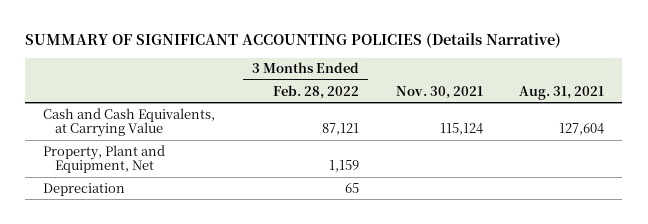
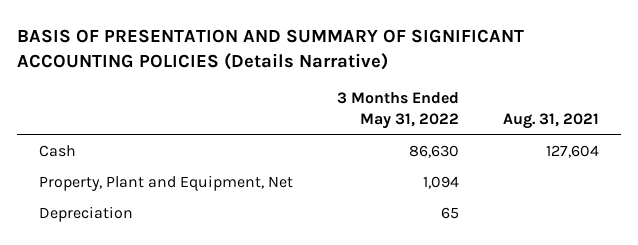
- SUMMARY OF SIGNIFICANT ACCOUNTING POLICIES (Details Narrative)
+ BASIS OF PRESENTATION AND SUMMARY OF SIGNIFICANT ACCOUNTING POLICIES (Details Narrative)
- | 3 Months Ended Feb. 28, 2022 | Nov. 30, 2021 | Aug. 31, 2021
+ | 3 Months Ended May 31, 2022 | Aug. 31, 2021
- Cash and Cash Equivalents, at Carrying Value | 87,121 | 115,124 | 127,604
+ Cash | 86,630 | 127,604

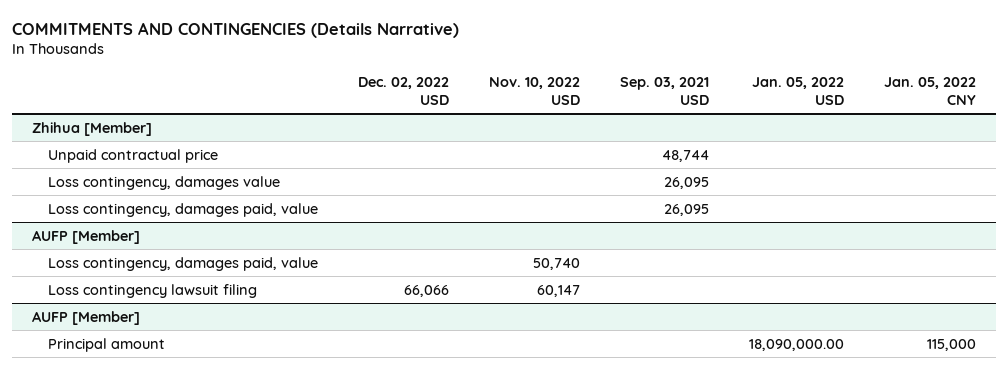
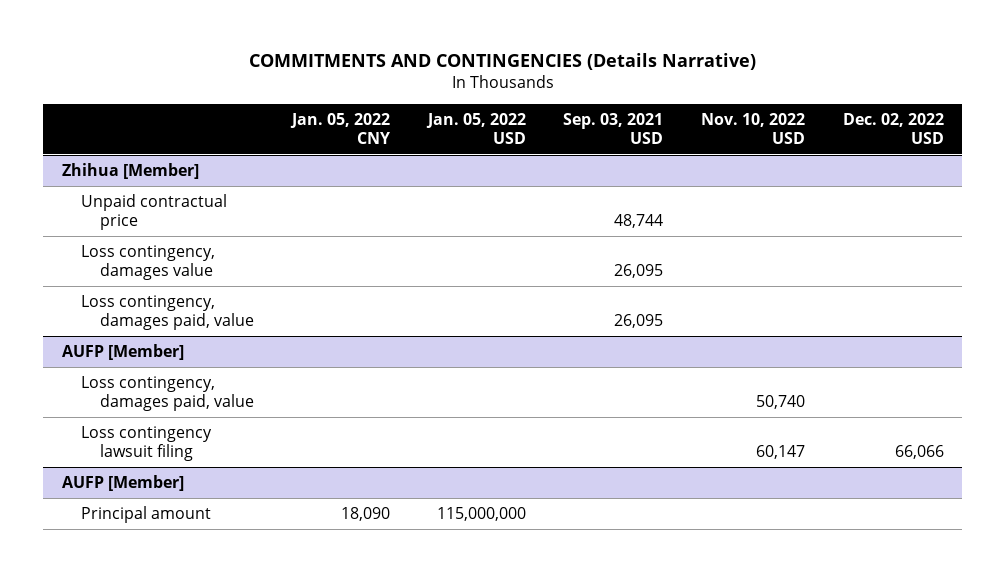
- | Dec. 02, 2022 USD | Nov. 10, 2022 USD | Sep. 03, 2021 USD | Jan. 05, 2022 USD | Jan. 05, 2022 CNY
+ | Jan. 05, 2022 CNY | Jan. 05, 2022 USD | Sep. 03, 2021 USD | Nov. 10, 2022 USD | Dec. 02, 2022 USD
@ AUFP [Member]
- Principal amount | | | | 18,090,000.00 | 115,000
+ Principal amount | 18,090 | 115,000,000 | | |

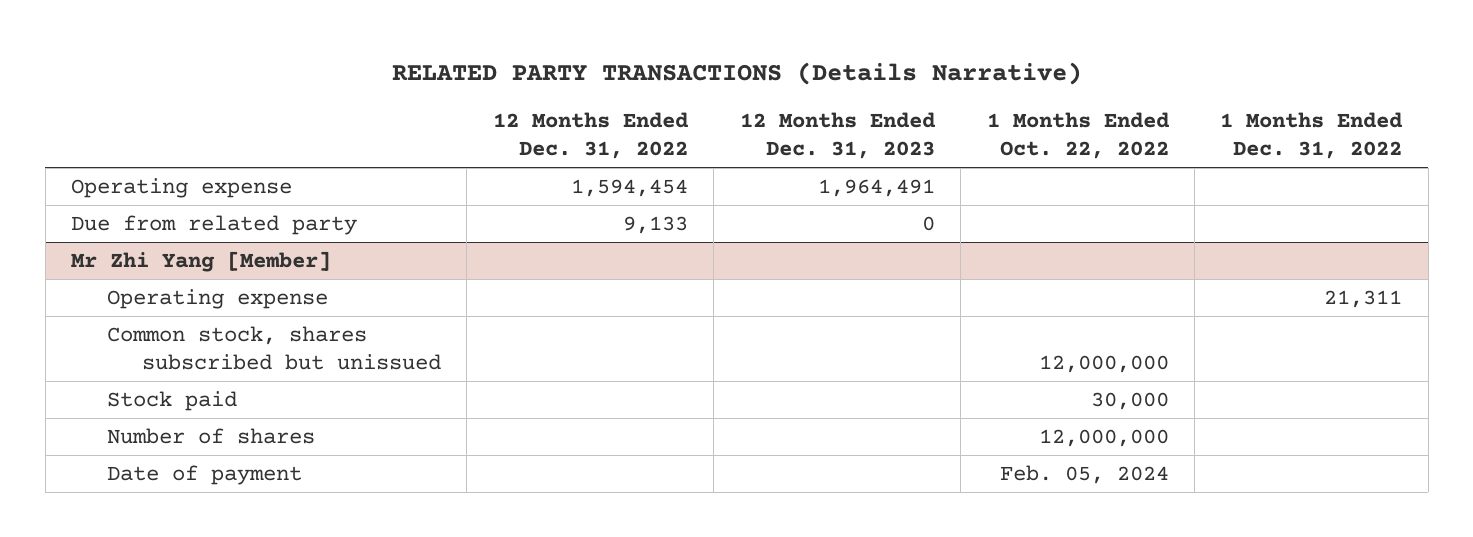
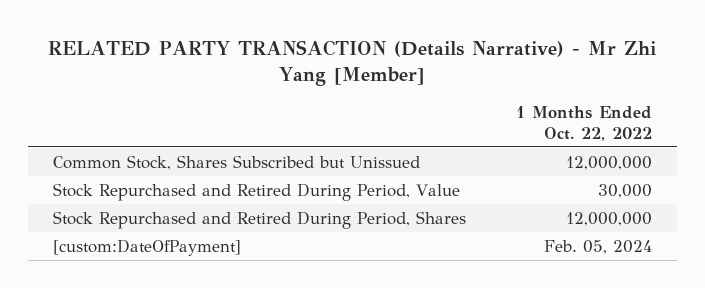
- RELATED PARTY TRANSACTIONS (Details Narrative)
+ RELATED PARTY TRANSACTION (Details Narrative) - Mr Zhi Yang [Member]
- | 12 Months Ended Dec. 31, 2022 | 12 Months Ended Dec. 31, 2023 | 1 Months Ended Oct. 22, 2022 | 1 Months Ended Dec. 31, 2022
+ | 1 Months Ended Oct. 22, 2022
- Operating expense | 1,594,454 | 1,964,491 | |
- Due from related party | 9,133 | 0 | |
- Mr Zhi Yang [Member]
- Operating expense | | | | 21,311
- Common stock, shares subscribed but unissued | | | 12,000,000 |
- Stock paid | | | 30,000 |
- Number of shares | | | 12,000,000 |
- Date of payment | | | Feb. 05, 2024 |
+ Common Stock, Shares Subscribed but Unissued | 12,000,000
+ Stock Repurchased and Retired During Period, Value | 30,000
+ Stock Repurchased and Retired During Period, Shares | 12,000,000
+ [custom:DateOfPayment] | Feb. 05, 2024

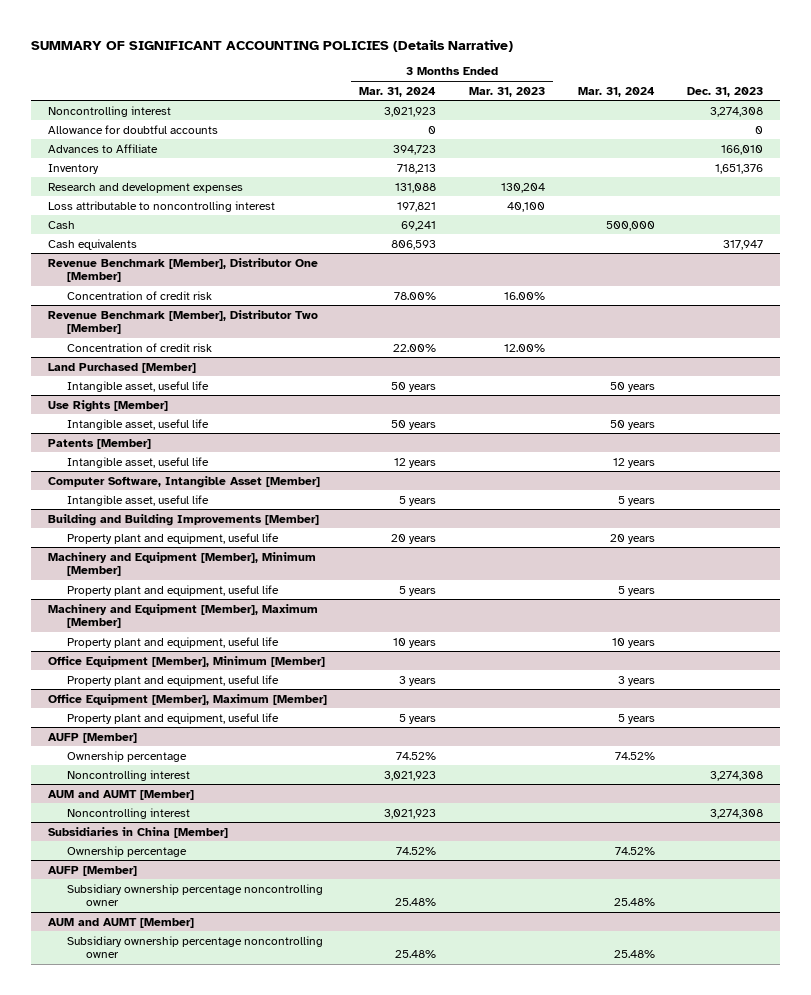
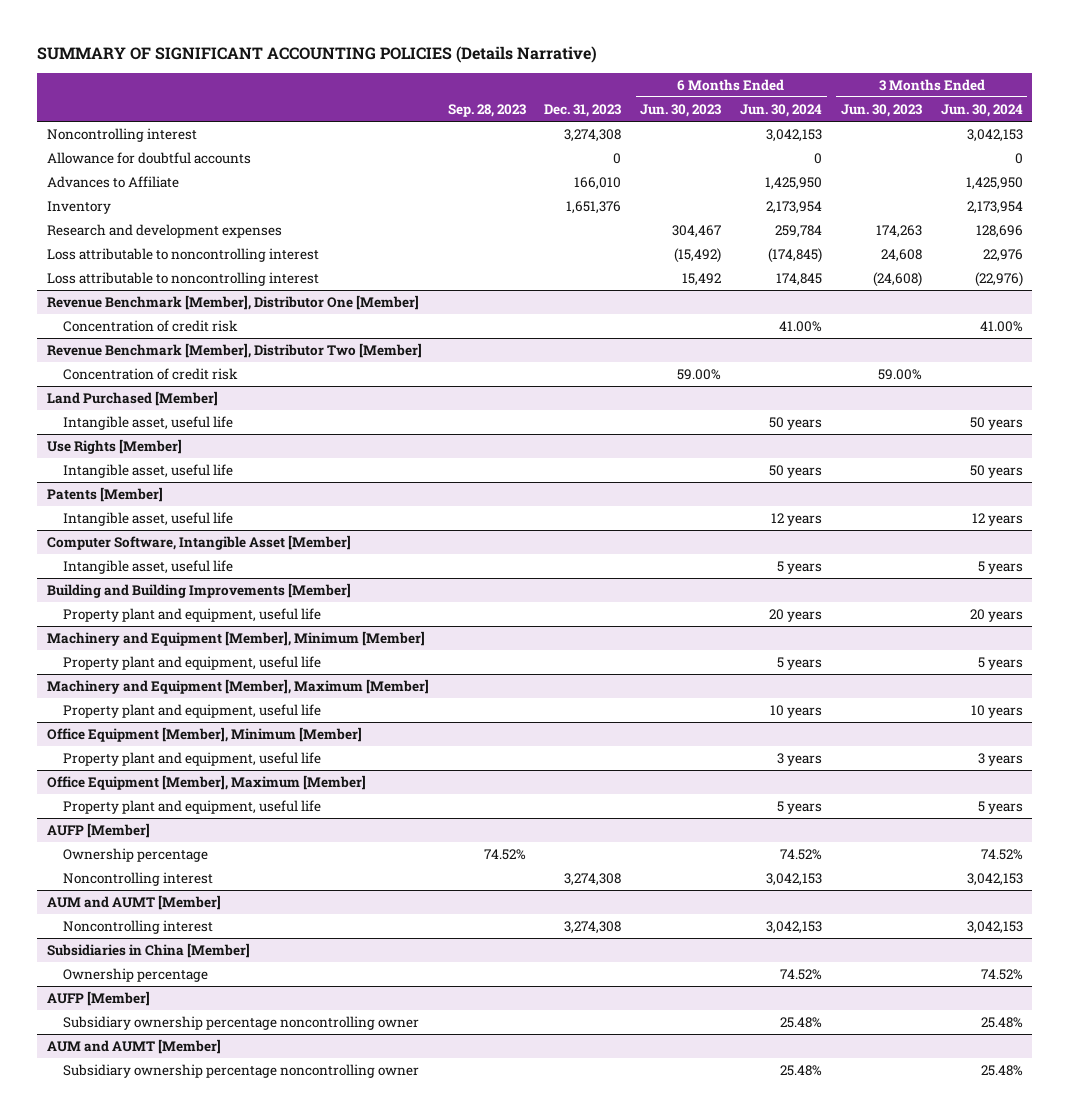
- | 3 Months Ended Mar. 31, 2024 | 3 Months Ended Mar. 31, 2023 | Mar. 31, 2024 | Dec. 31, 2023
+ | Sep. 28, 2023 | Dec. 31, 2023 | 6 Months Ended Jun. 30, 2023 | 6 Months Ended Jun. 30, 2024 | 3 Months Ended Jun. 30, 2023 | 3 Months Ended Jun. 30, 2024
- Cash | 69,241 | | 500,000 |
- Cash equivalents | 806,593 | | | 317,947
+ Loss attributable to noncontrolling interest | | | 15,492 | 174,845 | (24,608) | (22,976)

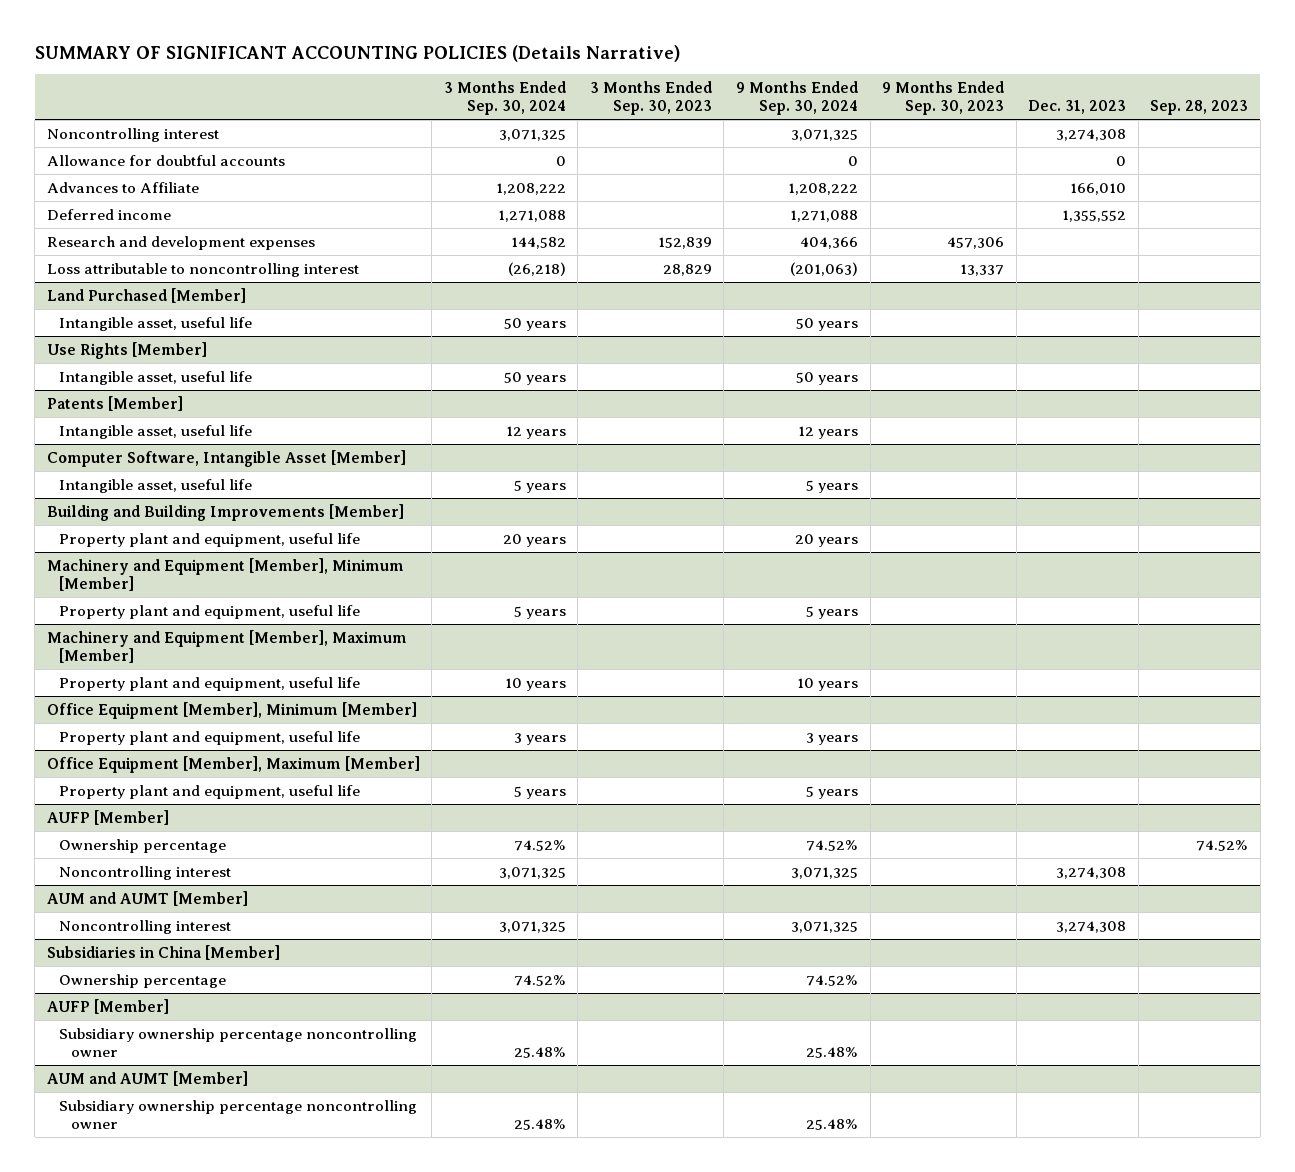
- | Sep. 28, 2023 | Dec. 31, 2023 | 6 Months Ended Jun. 30, 2023 | 6 Months Ended Jun. 30, 2024 | 3 Months Ended Jun. 30, 2023 | 3 Months Ended Jun. 30, 2024
+ | 3 Months Ended Sep. 30, 2024 | 3 Months Ended Sep. 30, 2023 | 9 Months Ended Sep. 30, 2024 | 9 Months Ended Sep. 30, 2023 | Dec. 31, 2023 | Sep. 28, 2023
- Inventory | | 1,651,376 | | 2,173,954 | | 2,173,954
+ Deferred income | 1,271,088 | | 1,271,088 | | 1,355,552 |
- Loss attributable to noncontrolling interest | | | 15,492 | 174,845 | (24,608) | (22,976)
- Revenue Benchmark [Member], Distributor One [Member]
- Concentration of credit risk | | | | 41.00% | | 41.00%
- Revenue Benchmark [Member], Distributor Two [Member]
- Concentration of credit risk | | | 59.00% | | 59.00% |

